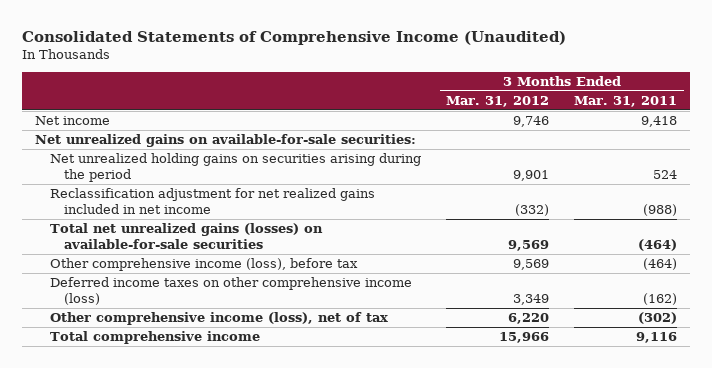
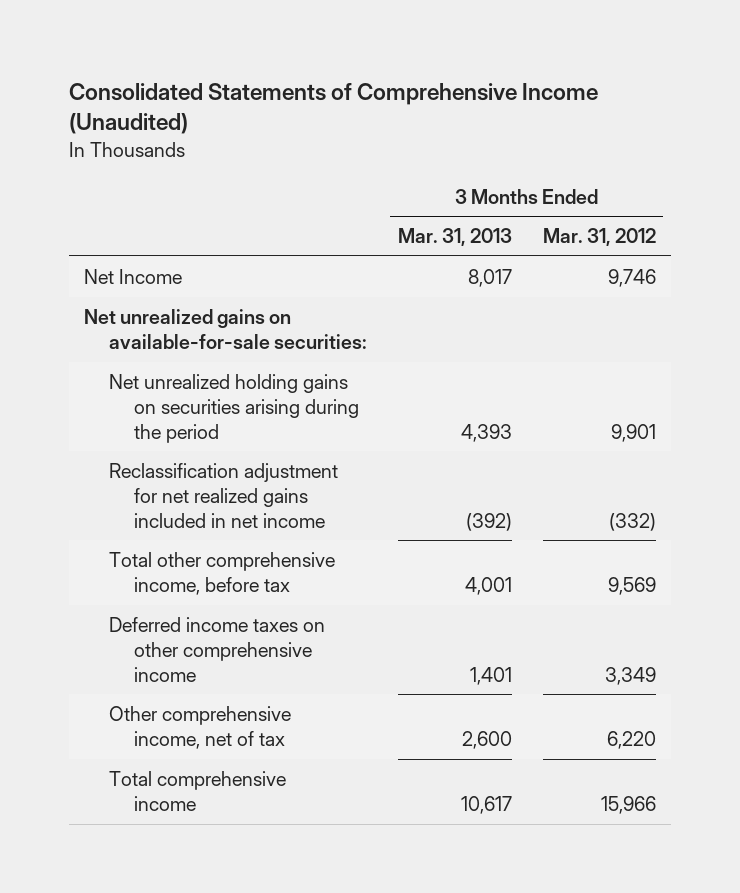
- | 3 Months Ended Mar. 31, 2012 | 3 Months Ended Mar. 31, 2011
+ | 3 Months Ended Mar. 31, 2013 | 3 Months Ended Mar. 31, 2012
- Net income | 9,746 | 9,418
+ Net Income | 8,017 | 9,746
- Total net unrealized gains (losses) on available-for-sale securities | 9,569 | (464)
- Other comprehensive income (loss), before tax | 9,569 | (464)
- Deferred income taxes on other comprehensive income (loss) | 3,349 | (162)
- Other comprehensive income (loss), net of tax | 6,220 | (302)
+ Total other comprehensive income, before tax | 4,001 | 9,569
+ Deferred income taxes on other comprehensive income | 1,401 | 3,349
+ Other comprehensive income, net of tax | 2,600 | 6,220

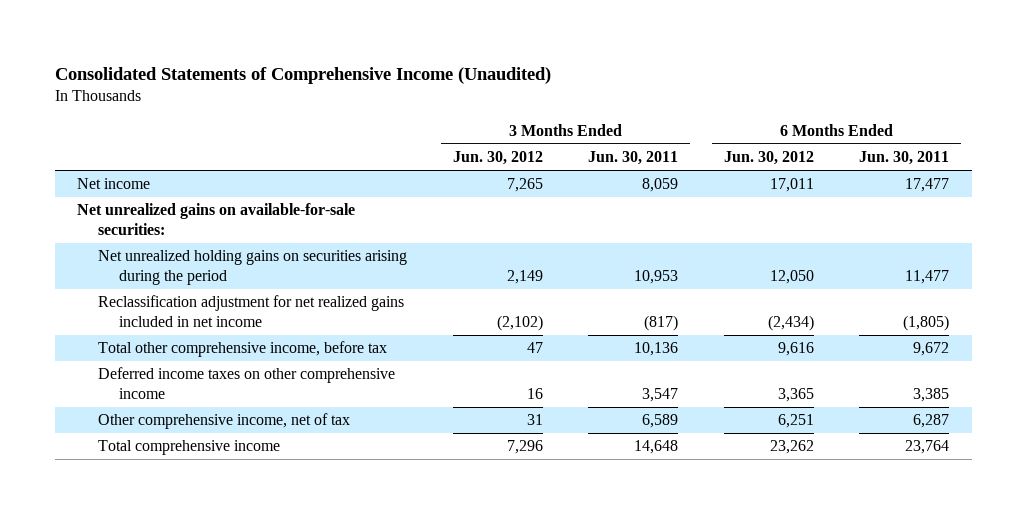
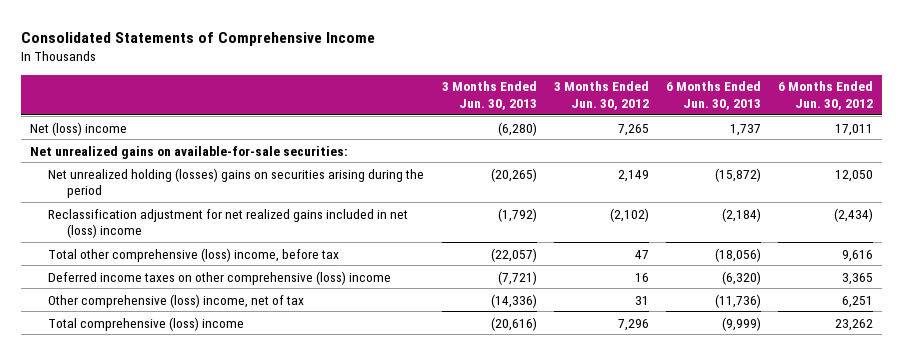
- Consolidated Statements of Comprehensive Income (Unaudited)
+ Consolidated Statements of Comprehensive Income
- | 3 Months Ended Jun. 30, 2012 | 3 Months Ended Jun. 30, 2011 | 6 Months Ended Jun. 30, 2012 | 6 Months Ended Jun. 30, 2011
+ | 3 Months Ended Jun. 30, 2013 | 3 Months Ended Jun. 30, 2012 | 6 Months Ended Jun. 30, 2013 | 6 Months Ended Jun. 30, 2012
- Net income | 7,265 | 8,059 | 17,011 | 17,477
+ Net (loss) income | (6,280) | 7,265 | 1,737 | 17,011
- Net unrealized holding gains on securities arising during the period | 2,149 | 10,953 | 12,050 | 11,477
- Reclassification adjustment for net realized gains included in net income | (2,102) | (817) | (2,434) | (1,805)
- Total other comprehensive income, before tax | 47 | 10,136 | 9,616 | 9,672
- Deferred income taxes on other comprehensive income | 16 | 3,547 | 3,365 | 3,385
- Other comprehensive income, net of tax | 31 | 6,589 | 6,251 | 6,287
- Total comprehensive income | 7,296 | 14,648 | 23,262 | 23,764
+ Net unrealized holding (losses) gains on securities arising during the period | (20,265) | 2,149 | (15,872) | 12,050
+ Reclassification adjustment for net realized gains included in net (loss) income | (1,792) | (2,102) | (2,184) | (2,434)
+ Total other comprehensive (loss) income, before tax | (22,057) | 47 | (18,056) | 9,616
+ Deferred income taxes on other comprehensive (loss) income | (7,721) | 16 | (6,320) | 3,365
+ Other comprehensive (loss) income, net of tax | (14,336) | 31 | (11,736) | 6,251
+ Total comprehensive (loss) income | (20,616) | 7,296 | (9,999) | 23,262

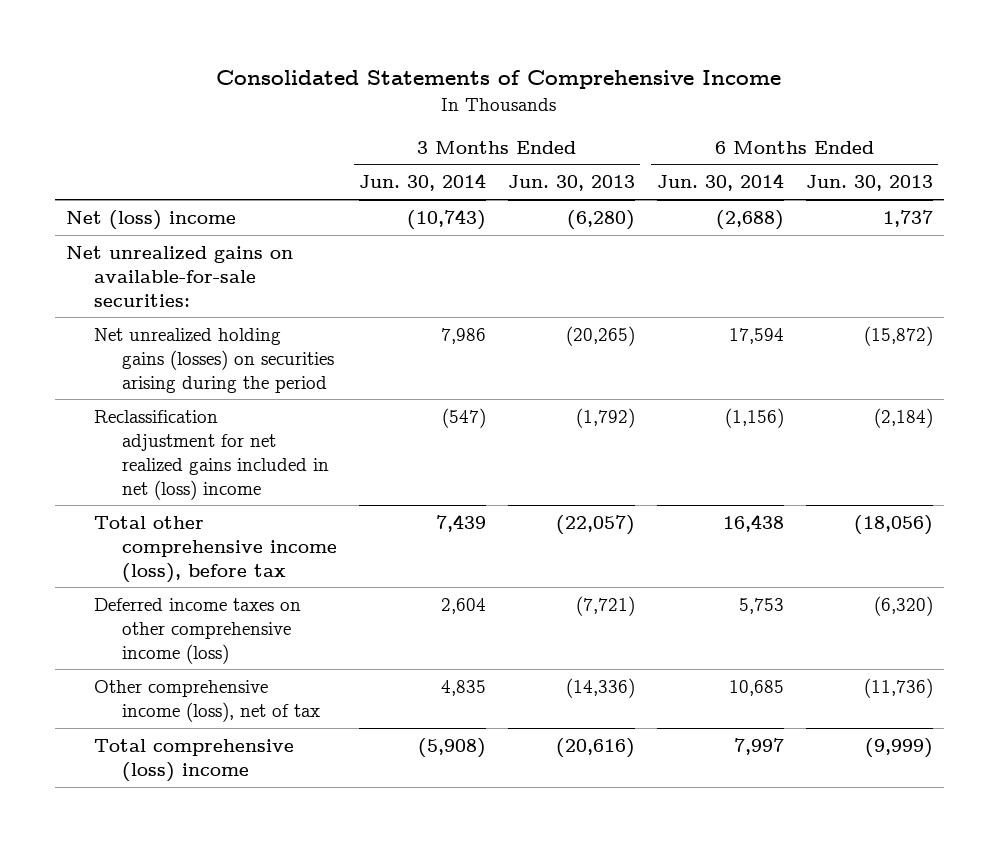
- | 3 Months Ended Jun. 30, 2013 | 3 Months Ended Jun. 30, 2012 | 6 Months Ended Jun. 30, 2013 | 6 Months Ended Jun. 30, 2012
+ | 3 Months Ended Jun. 30, 2014 | 3 Months Ended Jun. 30, 2013 | 6 Months Ended Jun. 30, 2014 | 6 Months Ended Jun. 30, 2013
- Net unrealized holding (losses) gains on securities arising during the period | (20,265) | 2,149 | (15,872) | 12,050
+ Net unrealized holding gains (losses) on securities arising during the period | 7,986 | (20,265) | 17,594 | (15,872)
- Total other comprehensive (loss) income, before tax | (22,057) | 47 | (18,056) | 9,616
- Deferred income taxes on other comprehensive (loss) income | (7,721) | 16 | (6,320) | 3,365
- Other comprehensive (loss) income, net of tax | (14,336) | 31 | (11,736) | 6,251
+ Total other comprehensive income (loss), before tax | 7,439 | (22,057) | 16,438 | (18,056)
+ Deferred income taxes on other comprehensive income (loss) | 2,604 | (7,721) | 5,753 | (6,320)
+ Other comprehensive income (loss), net of tax | 4,835 | (14,336) | 10,685 | (11,736)

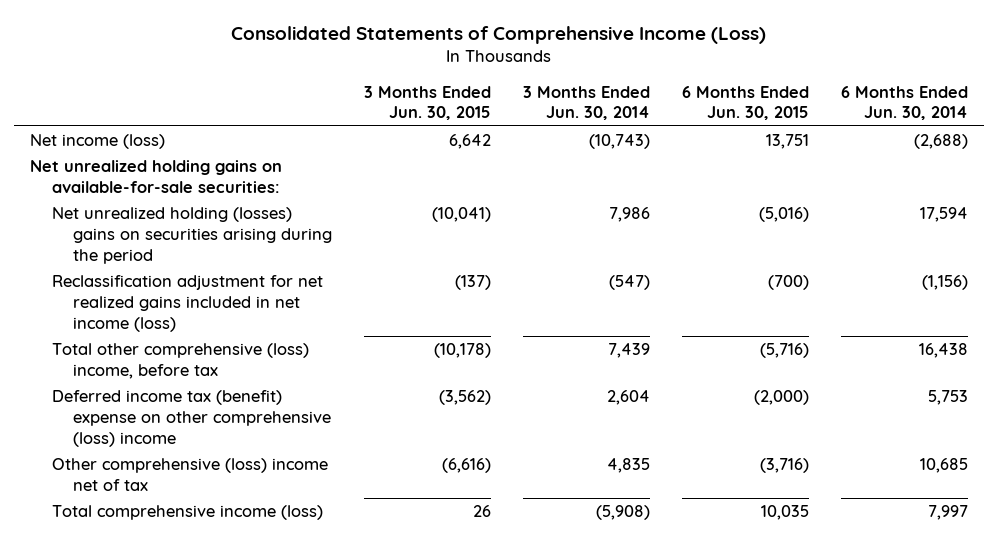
- Consolidated Statements of Comprehensive Income
+ Consolidated Statements of Comprehensive Income (Loss)
- | 3 Months Ended Jun. 30, 2014 | 3 Months Ended Jun. 30, 2013 | 6 Months Ended Jun. 30, 2014 | 6 Months Ended Jun. 30, 2013
+ | 3 Months Ended Jun. 30, 2015 | 3 Months Ended Jun. 30, 2014 | 6 Months Ended Jun. 30, 2015 | 6 Months Ended Jun. 30, 2014
- Net (loss) income | (10,743) | (6,280) | (2,688) | 1,737
- Net unrealized gains on available-for-sale securities:
- Net unrealized holding gains (losses) on securities arising during the period | 7,986 | (20,265) | 17,594 | (15,872)
- Reclassification adjustment for net realized gains included in net (loss) income | (547) | (1,792) | (1,156) | (2,184)
- Total other comprehensive income (loss), before tax | 7,439 | (22,057) | 16,438 | (18,056)
- Deferred income taxes on other comprehensive income (loss) | 2,604 | (7,721) | 5,753 | (6,320)
- Other comprehensive income (loss), net of tax | 4,835 | (14,336) | 10,685 | (11,736)
- Total comprehensive (loss) income | (5,908) | (20,616) | 7,997 | (9,999)
+ Net income (loss) | 6,642 | (10,743) | 13,751 | (2,688)
+ Net unrealized holding gains on available-for-sale securities:
+ Net unrealized holding (losses) gains on securities arising during the period | (10,041) | 7,986 | (5,016) | 17,594
+ Reclassification adjustment for net realized gains included in net income (loss) | (137) | (547) | (700) | (1,156)
+ Total other comprehensive (loss) income, before tax | (10,178) | 7,439 | (5,716) | 16,438
+ Deferred income tax (benefit) expense on other comprehensive (loss) income | (3,562) | 2,604 | (2,000) | 5,753
+ Other comprehensive (loss) income net of tax | (6,616) | 4,835 | (3,716) | 10,685
+ Total comprehensive income (loss) | 26 | (5,908) | 10,035 | 7,997

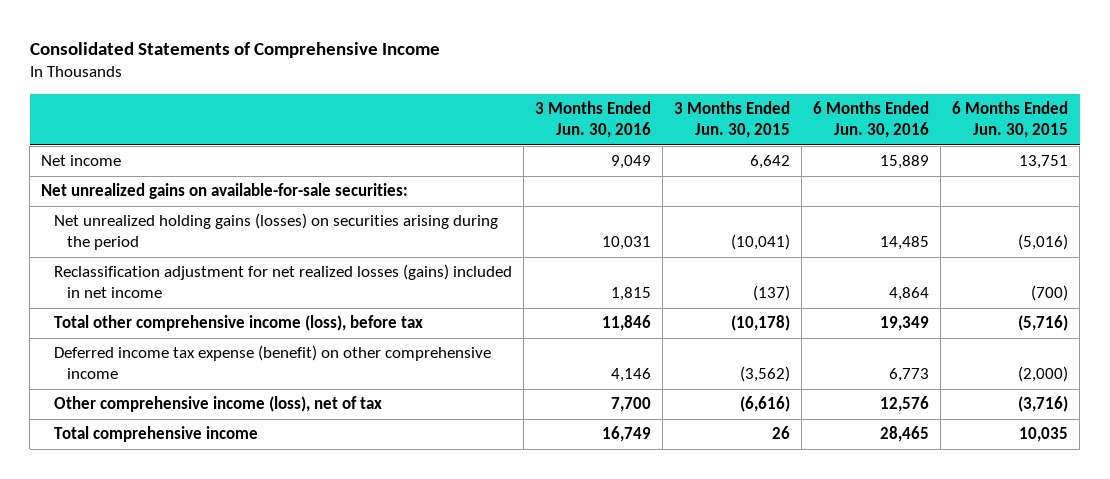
- Consolidated Statements of Comprehensive Income (Loss)
+ Consolidated Statements of Comprehensive Income
- | 3 Months Ended Jun. 30, 2015 | 3 Months Ended Jun. 30, 2014 | 6 Months Ended Jun. 30, 2015 | 6 Months Ended Jun. 30, 2014
+ | 3 Months Ended Jun. 30, 2016 | 3 Months Ended Jun. 30, 2015 | 6 Months Ended Jun. 30, 2016 | 6 Months Ended Jun. 30, 2015
- Net income (loss) | 6,642 | (10,743) | 13,751 | (2,688)
- Net unrealized holding gains on available-for-sale securities:
- Net unrealized holding (losses) gains on securities arising during the period | (10,041) | 7,986 | (5,016) | 17,594
- Reclassification adjustment for net realized gains included in net income (loss) | (137) | (547) | (700) | (1,156)
- Total other comprehensive (loss) income, before tax | (10,178) | 7,439 | (5,716) | 16,438
- Deferred income tax (benefit) expense on other comprehensive (loss) income | (3,562) | 2,604 | (2,000) | 5,753
- Other comprehensive (loss) income net of tax | (6,616) | 4,835 | (3,716) | 10,685
- Total comprehensive income (loss) | 26 | (5,908) | 10,035 | 7,997
+ Net income | 9,049 | 6,642 | 15,889 | 13,751
+ Net unrealized gains on available-for-sale securities:
+ Net unrealized holding gains (losses) on securities arising during the period | 10,031 | (10,041) | 14,485 | (5,016)
+ Reclassification adjustment for net realized losses (gains) included in net income | 1,815 | (137) | 4,864 | (700)
+ Total other comprehensive income (loss), before tax | 11,846 | (10,178) | 19,349 | (5,716)
+ Deferred income tax expense (benefit) on other comprehensive income | 4,146 | (3,562) | 6,773 | (2,000)
+ Other comprehensive income (loss), net of tax | 7,700 | (6,616) | 12,576 | (3,716)
+ Total comprehensive income | 16,749 | 26 | 28,465 | 10,035

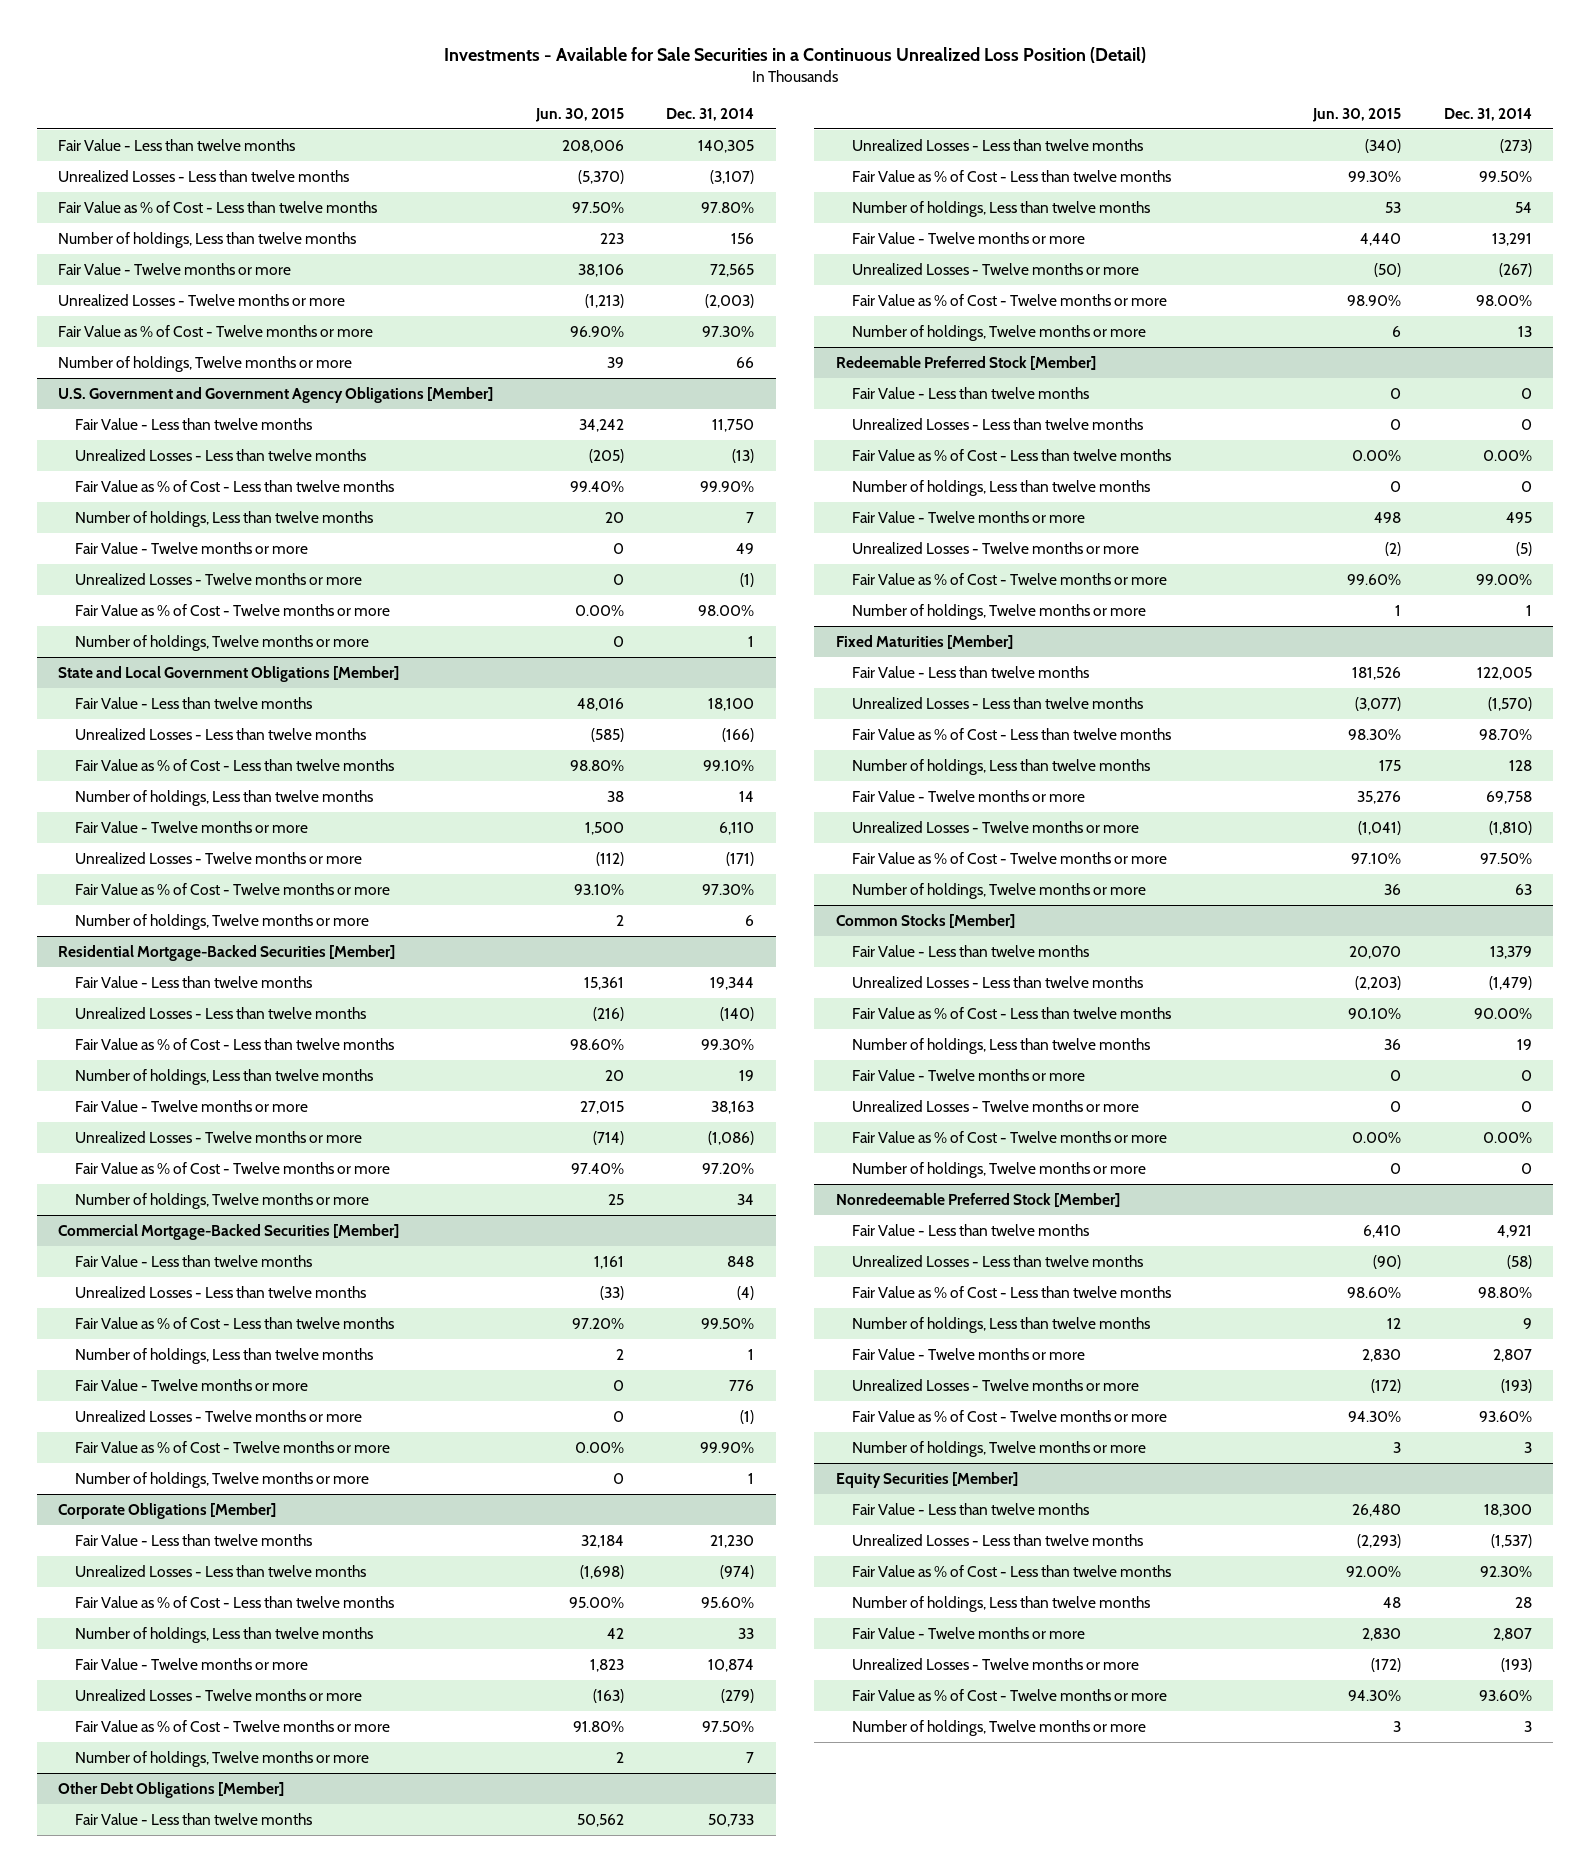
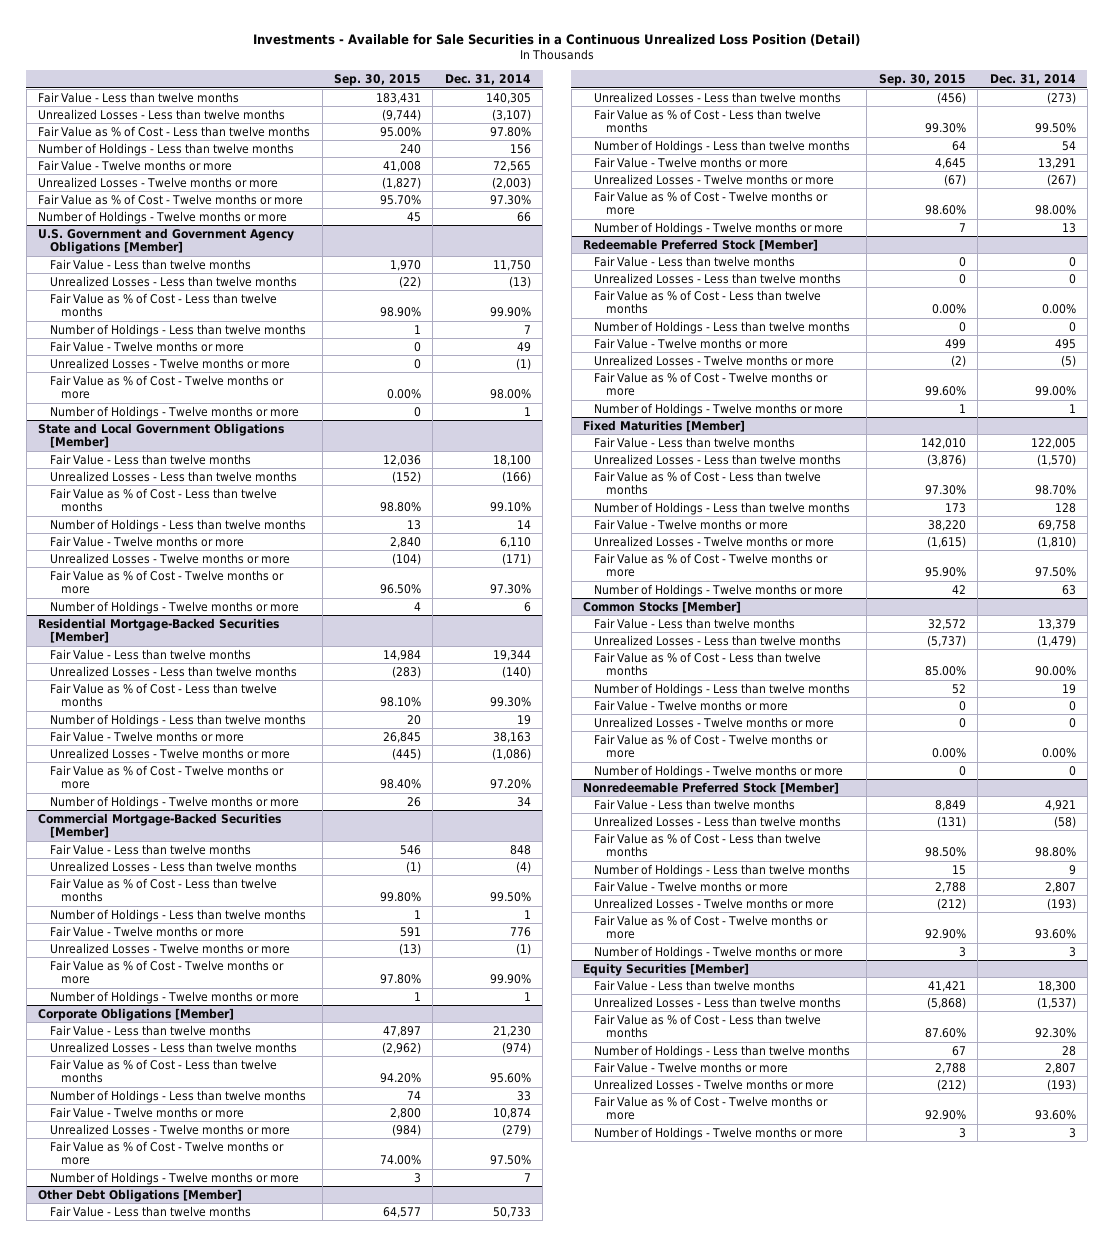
- | Jun. 30, 2015 | Dec. 31, 2014
+ | Sep. 30, 2015 | Dec. 31, 2014
- Number of holdings, Less than twelve months | 223 | 156
+ Number of Holdings - Less than twelve months | 240 | 156
- Number of holdings, Twelve months or more | 39 | 66
+ Number of Holdings - Twelve months or more | 45 | 66
@ U.S. Government and Government Agency Obligations [Member]
- Number of holdings, Less than twelve months | 20 | 7
+ Number of Holdings - Less than twelve months | 1 | 7
- Number of holdings, Twelve months or more | 0 | 1
+ Number of Holdings - Twelve months or more | 0 | 1
@ State and Local Government Obligations [Member]
- Number of holdings, Less than twelve months | 38 | 14
+ Number of Holdings - Less than twelve months | 13 | 14
- Number of holdings, Twelve months or more | 2 | 6
+ Number of Holdings - Twelve months or more | 4 | 6
@ Residential Mortgage-Backed Securities [Member]
- Number of holdings, Less than twelve months | 20 | 19
+ Number of Holdings - Less than twelve months | 20 | 19
- Number of holdings, Twelve months or more | 25 | 34
+ Number of Holdings - Twelve months or more | 26 | 34
@ Commercial Mortgage-Backed Securities [Member]
- Number of holdings, Less than twelve months | 2 | 1
+ Number of Holdings - Less than twelve months | 1 | 1
- Number of holdings, Twelve months or more | 0 | 1
+ Number of Holdings - Twelve months or more | 1 | 1
@ Corporate Obligations [Member]
- Number of holdings, Less than twelve months | 42 | 33
+ Number of Holdings - Less than twelve months | 74 | 33
- Number of holdings, Twelve months or more | 2 | 7
+ Number of Holdings - Twelve months or more | 3 | 7
@ Other Debt Obligations [Member]
- Number of holdings, Less than twelve months | 53 | 54
+ Number of Holdings - Less than twelve months | 64 | 54
- Number of holdings, Twelve months or more | 6 | 13
+ Number of Holdings - Twelve months or more | 7 | 13
@ Redeemable Preferred Stock [Member]
- Number of holdings, Less than twelve months | 0 | 0
+ Number of Holdings - Less than twelve months | 0 | 0
- Number of holdings, Twelve months or more | 1 | 1
+ Number of Holdings - Twelve months or more | 1 | 1
@ Fixed Maturities [Member]
- Number of holdings, Less than twelve months | 175 | 128
+ Number of Holdings - Less than twelve months | 173 | 128
- Number of holdings, Twelve months or more | 36 | 63
+ Number of Holdings - Twelve months or more | 42 | 63
@ Common Stocks [Member]
- Number of holdings, Less than twelve months | 36 | 19
+ Number of Holdings - Less than twelve months | 52 | 19
- Number of holdings, Twelve months or more | 0 | 0
+ Number of Holdings - Twelve months or more | 0 | 0
@ Nonredeemable Preferred Stock [Member]
- Number of holdings, Less than twelve months | 12 | 9
+ Number of Holdings - Less than twelve months | 15 | 9
- Number of holdings, Twelve months or more | 3 | 3
+ Number of Holdings - Twelve months or more | 3 | 3
@ Equity Securities [Member]
- Number of holdings, Less than twelve months | 48 | 28
+ Number of Holdings - Less than twelve months | 67 | 28
- Number of holdings, Twelve months or more | 3 | 3
+ Number of Holdings - Twelve months or more | 3 | 3

